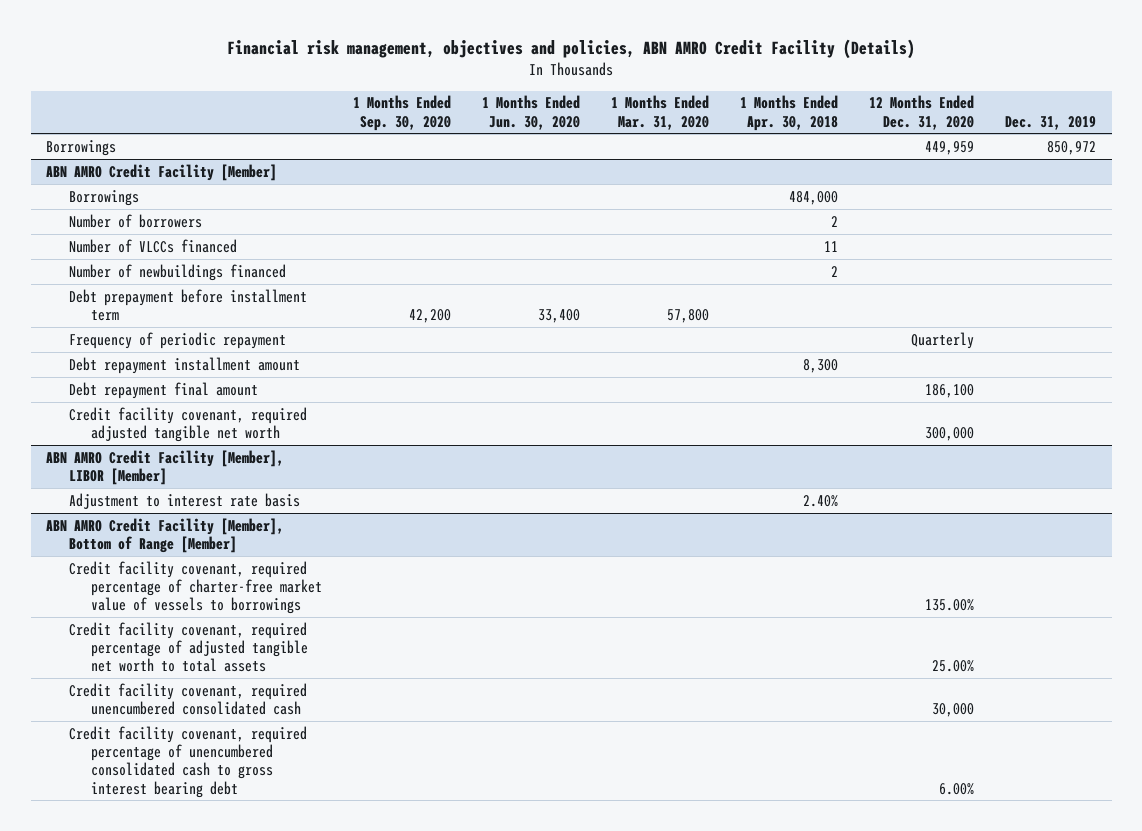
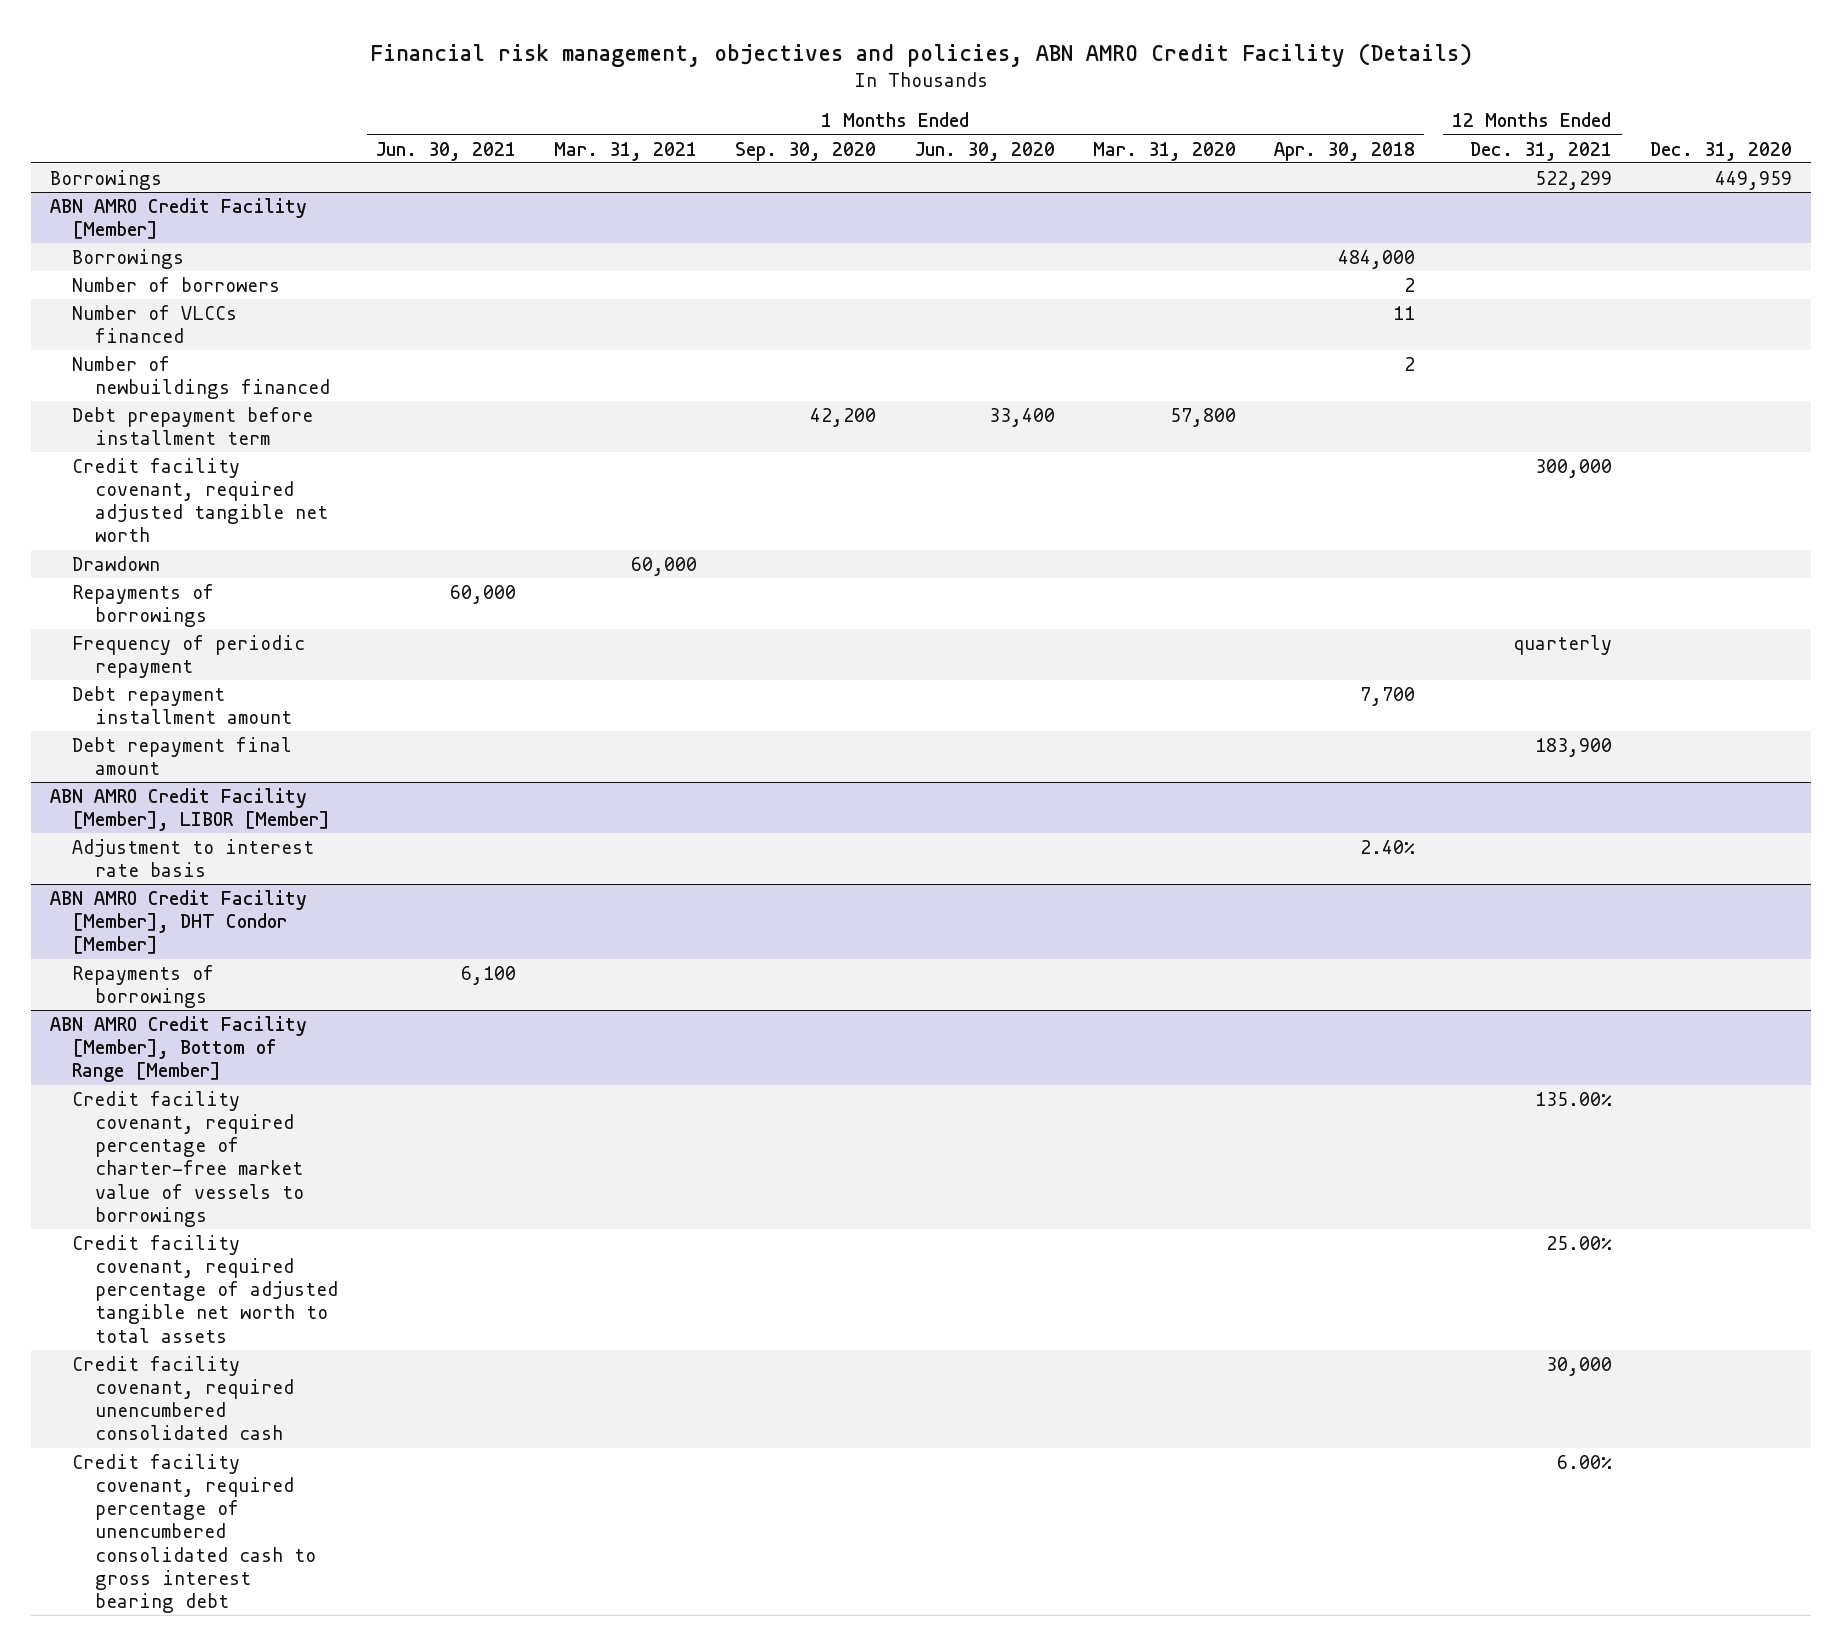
- | 1 Months Ended Sep. 30, 2020 | 1 Months Ended Jun. 30, 2020 | 1 Months Ended Mar. 31, 2020 | 1 Months Ended Apr. 30, 2018 | 12 Months Ended Dec. 31, 2020 | Dec. 31, 2019
+ | 1 Months Ended Jun. 30, 2021 | 1 Months Ended Mar. 31, 2021 | 1 Months Ended Sep. 30, 2020 | 1 Months Ended Jun. 30, 2020 | 1 Months Ended Mar. 31, 2020 | 1 Months Ended Apr. 30, 2018 | 12 Months Ended Dec. 31, 2021 | Dec. 31, 2020
@ ABN AMRO Credit Facility [Member]
moved up: Credit facility covenant, required adjusted tangible net worth | | | | | | | 300,000 |
+ Drawdown | | 60,000 | | | | | |
+ Repayments of borrowings | 60,000 | | | | | | |
- Debt repayment installment amount | | | | 8,300 | |
+ Debt repayment installment amount | | | | | | 7,700 | |
+ ABN AMRO Credit Facility [Member], DHT Condor [Member]
+ Repayments of borrowings | 6,100 | | | | | | |

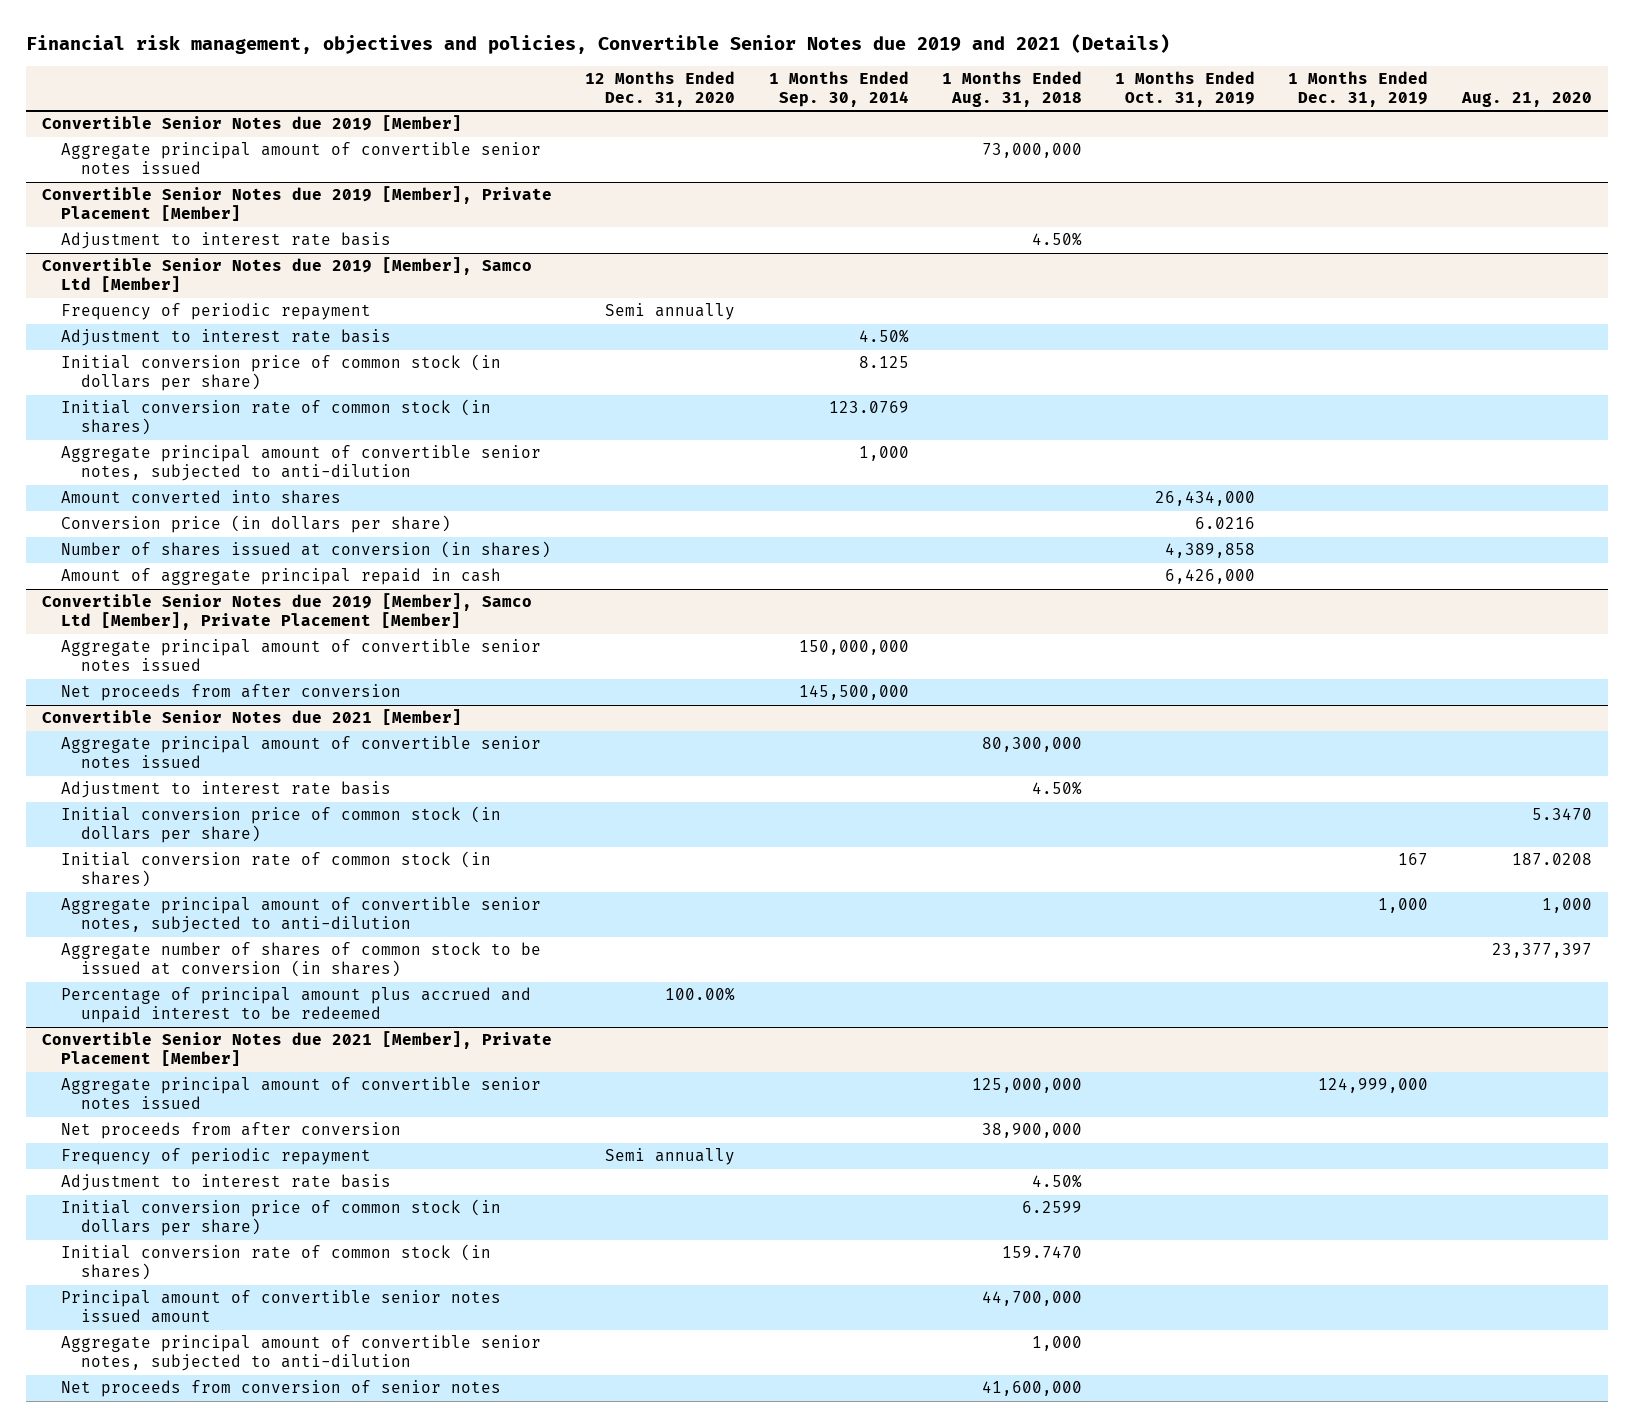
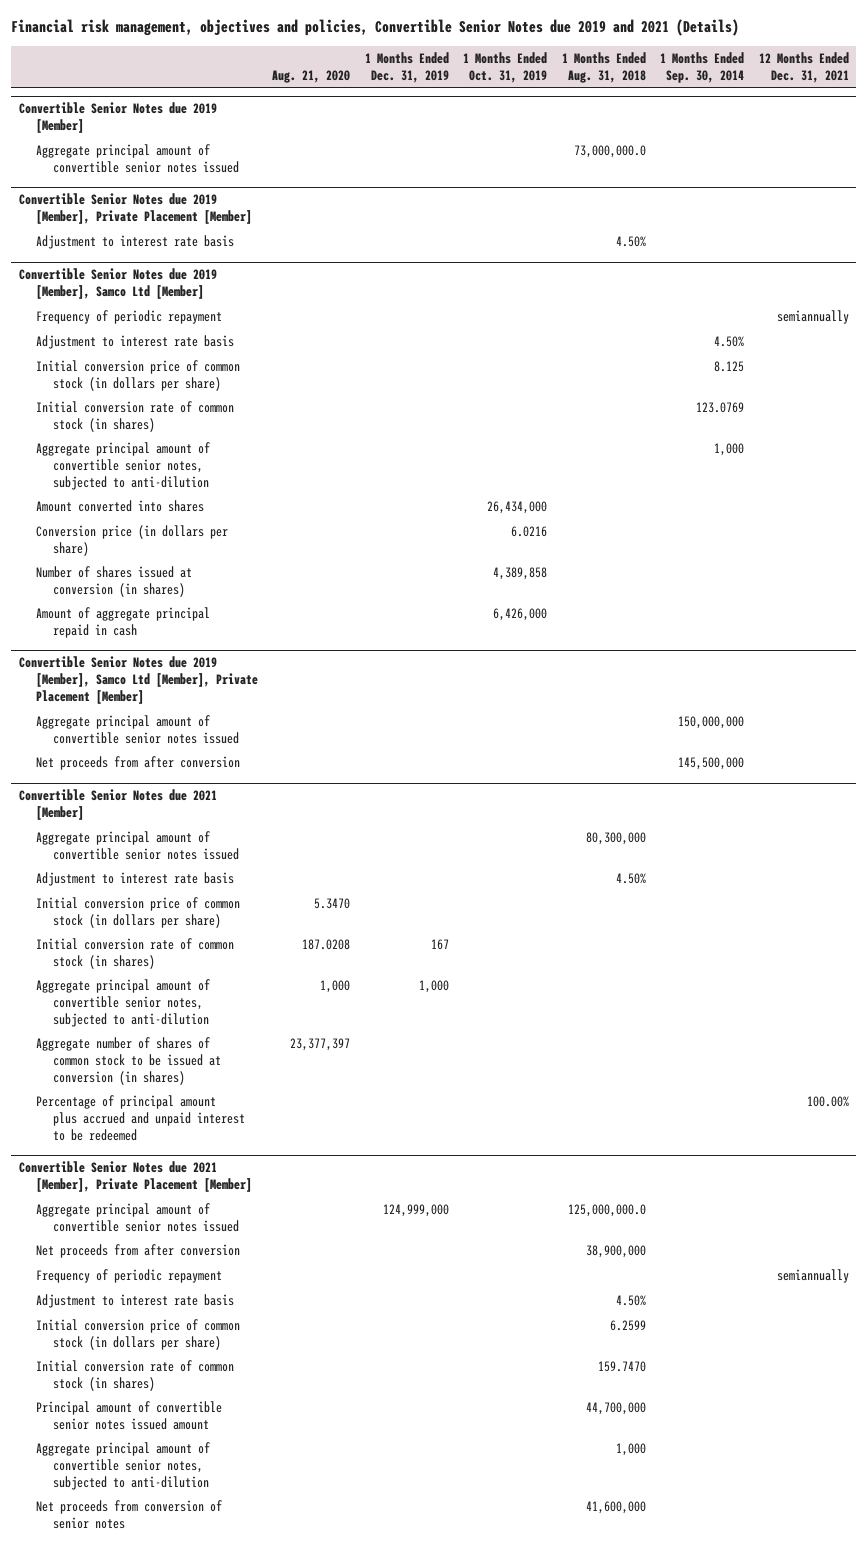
- | 12 Months Ended Dec. 31, 2020 | 1 Months Ended Sep. 30, 2014 | 1 Months Ended Aug. 31, 2018 | 1 Months Ended Oct. 31, 2019 | 1 Months Ended Dec. 31, 2019 | Aug. 21, 2020
+ | Aug. 21, 2020 | 1 Months Ended Dec. 31, 2019 | 1 Months Ended Oct. 31, 2019 | 1 Months Ended Aug. 31, 2018 | 1 Months Ended Sep. 30, 2014 | 12 Months Ended Dec. 31, 2021
@ Convertible Senior Notes due 2019 [Member]
- Aggregate principal amount of convertible senior notes issued | | | 73,000,000 | | |
+ Aggregate principal amount of convertible senior notes issued | | | | 73,000,000.0 | |
@ Convertible Senior Notes due 2021 [Member], Private Placement [Member]
- Aggregate principal amount of convertible senior notes issued | | | 125,000,000 | | 124,999,000 |
+ Aggregate principal amount of convertible senior notes issued | | 124,999,000 | | 125,000,000.0 | |

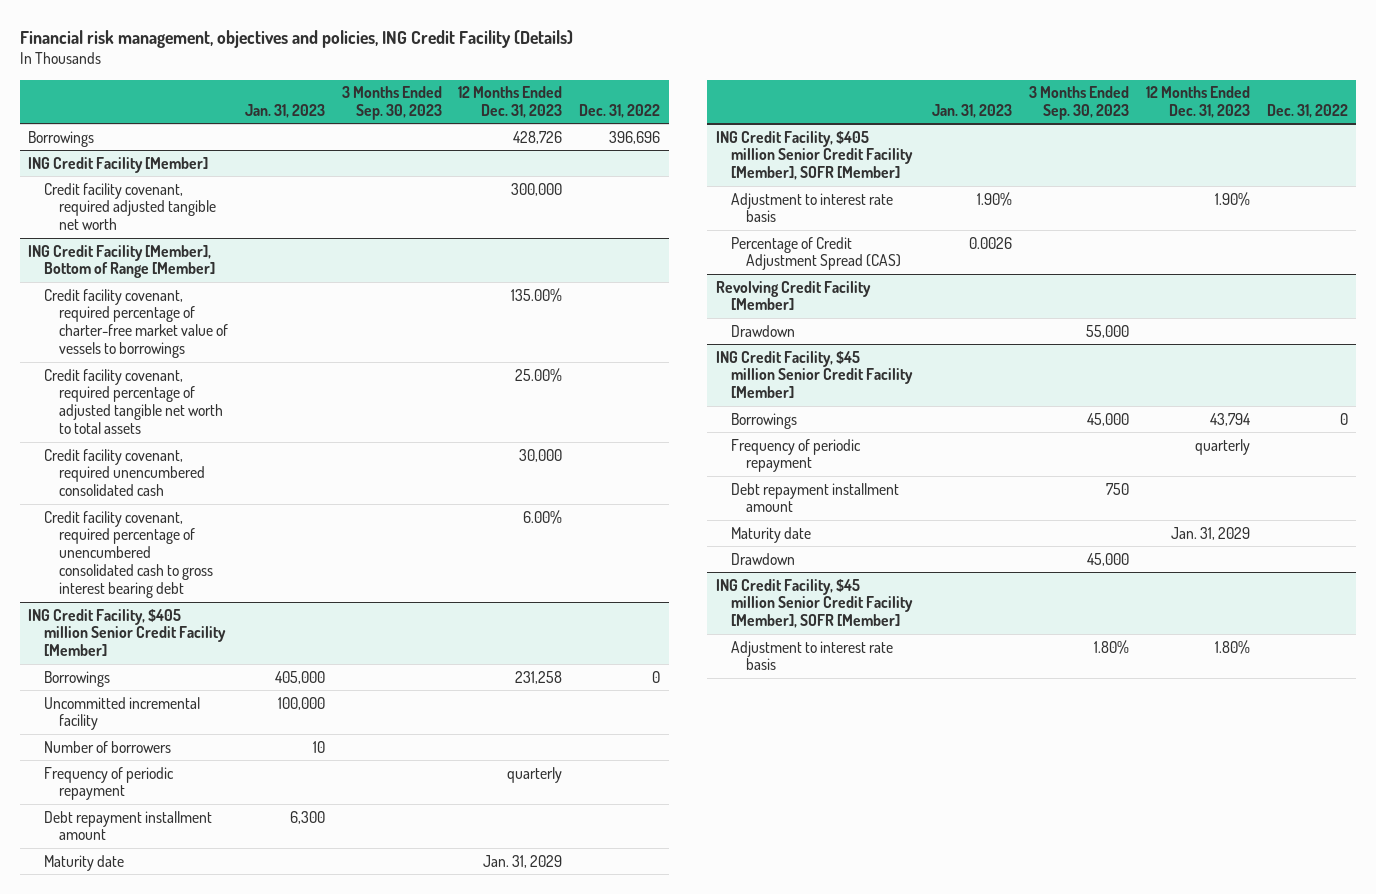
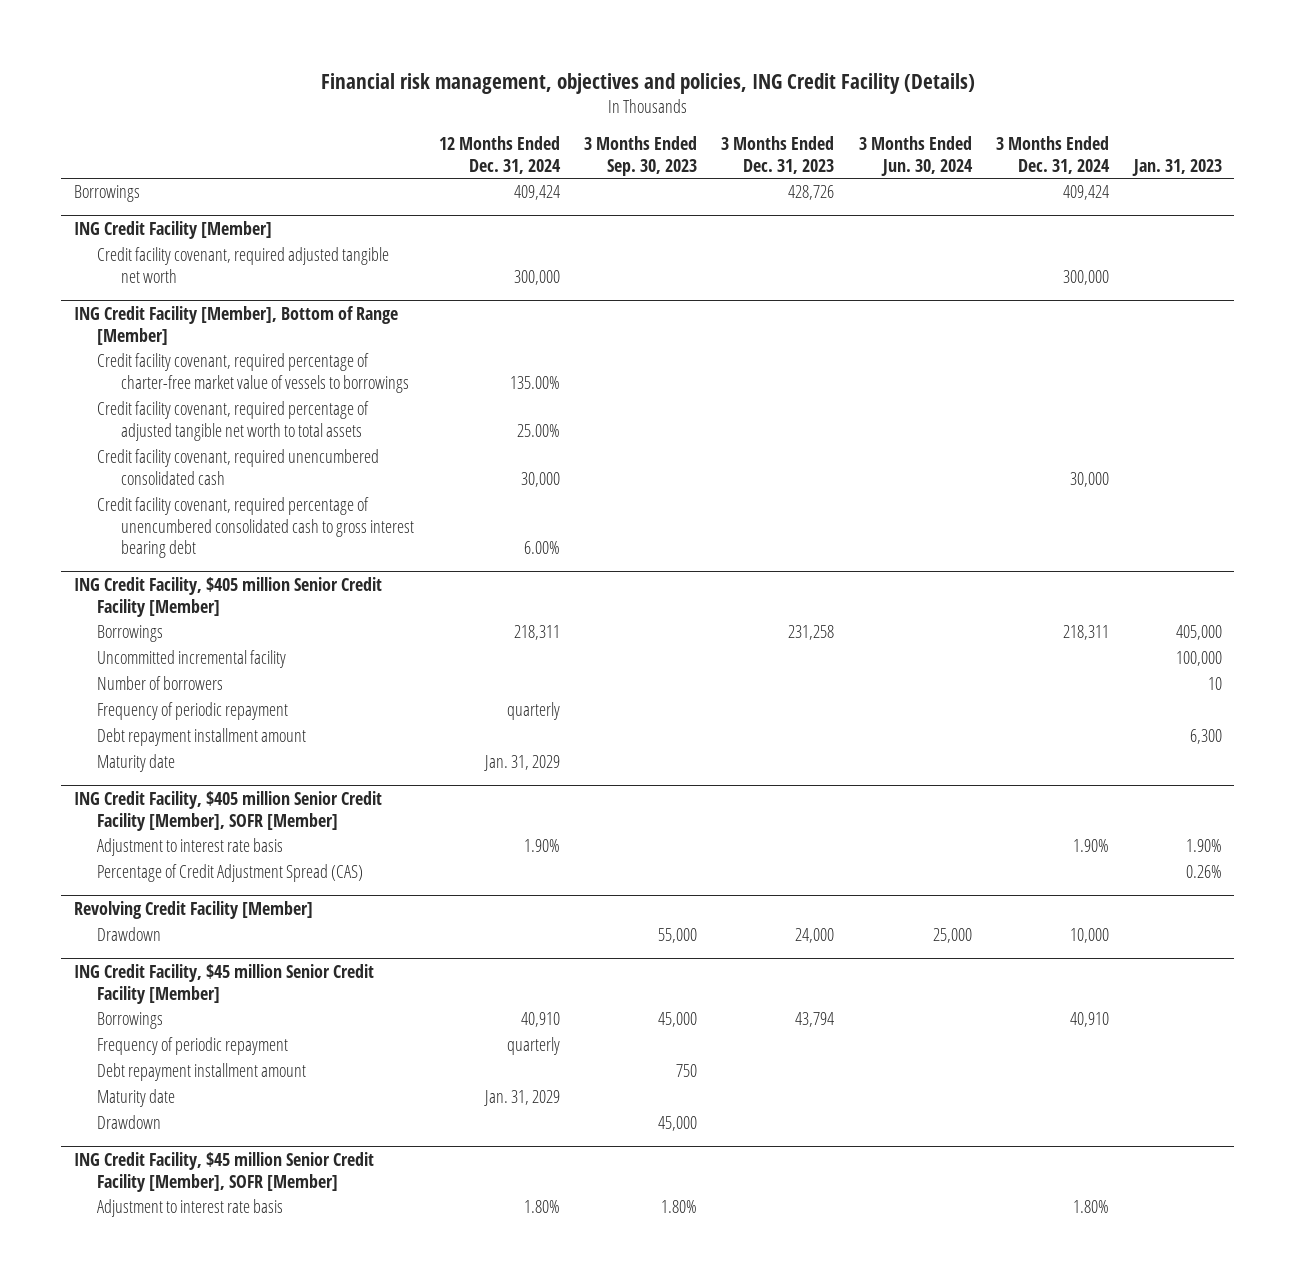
- | Jan. 31, 2023 | 3 Months Ended Sep. 30, 2023 | 12 Months Ended Dec. 31, 2023 | Dec. 31, 2022
+ | 12 Months Ended Dec. 31, 2024 | 3 Months Ended Sep. 30, 2023 | 3 Months Ended Dec. 31, 2023 | 3 Months Ended Jun. 30, 2024 | 3 Months Ended Dec. 31, 2024 | Jan. 31, 2023
@ ING Credit Facility, $405 million Senior Credit Facility [Member], SOFR [Member]
- Percentage of Credit Adjustment Spread (CAS) | 0.0026 | | |
+ Percentage of Credit Adjustment Spread (CAS) | | | | | | 0.26%

